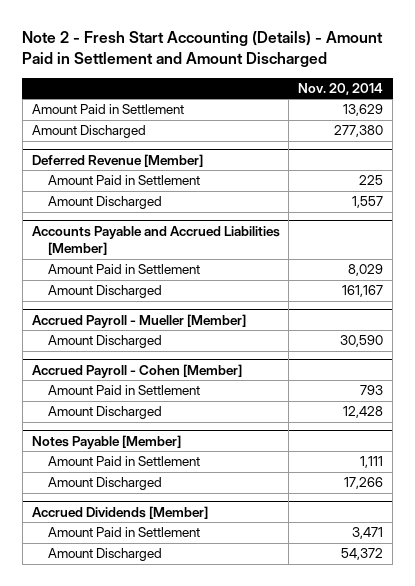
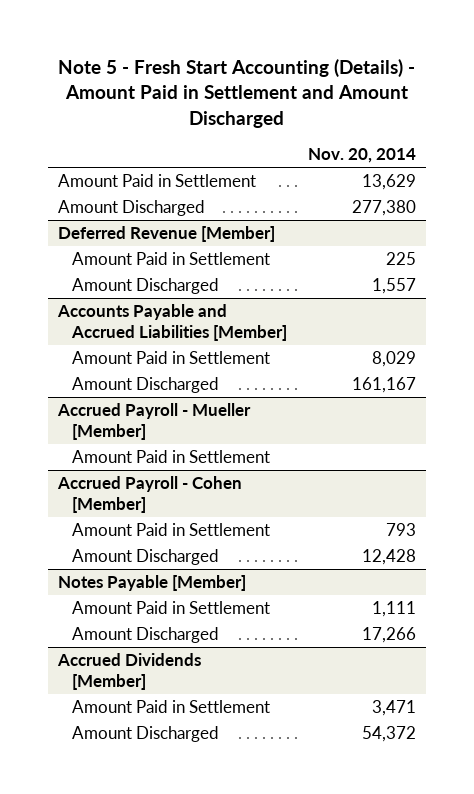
- Note 2 - Fresh Start Accounting (Details) - Amount Paid in Settlement and Amount Discharged
+ Note 5 - Fresh Start Accounting (Details) - Amount Paid in Settlement and Amount Discharged
@ Accrued Payroll - Mueller [Member]
- Amount Discharged | 30,590
+ Amount Paid in Settlement

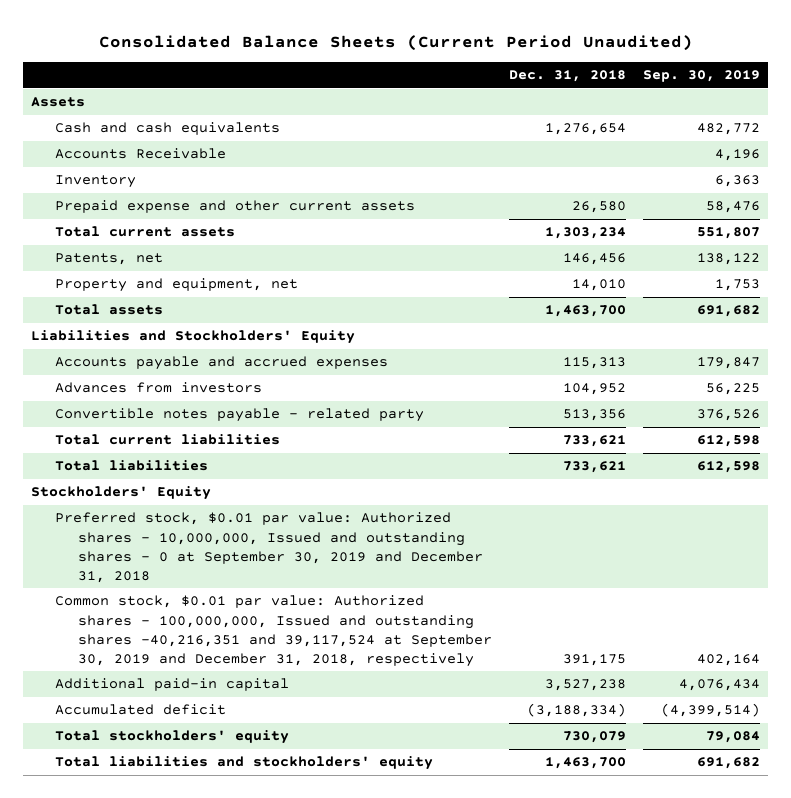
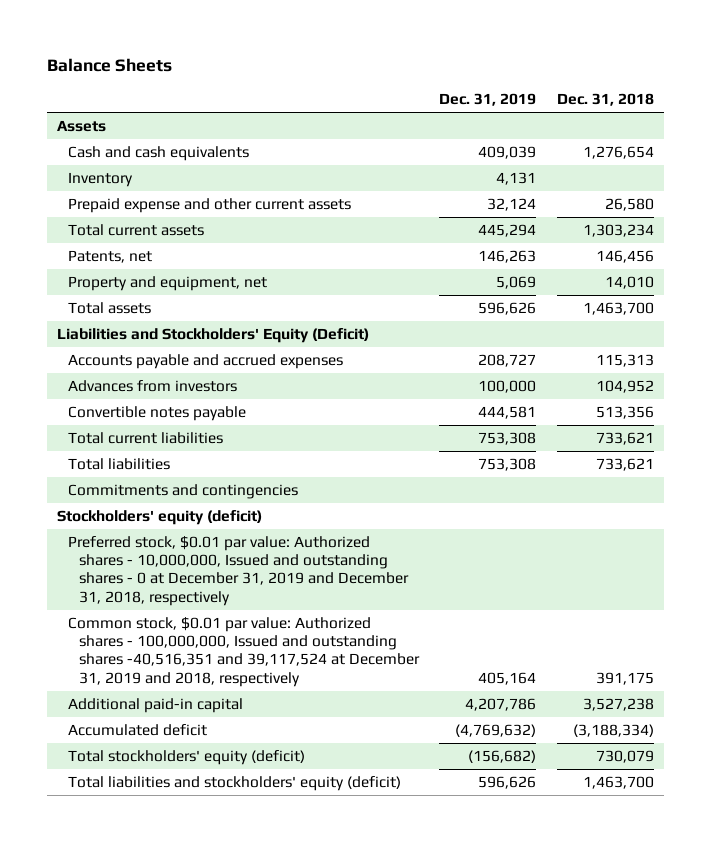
- Consolidated Balance Sheets (Current Period Unaudited)
+ Balance Sheets
- | Dec. 31, 2018 | Sep. 30, 2019
+ | Dec. 31, 2019 | Dec. 31, 2018
- Accounts Receivable | | 4,196
- Liabilities and Stockholders' Equity
+ Liabilities and Stockholders' Equity (Deficit)
- Convertible notes payable - related party | 513,356 | 376,526
+ Convertible notes payable | 444,581 | 513,356
- Stockholders' Equity
- Preferred stock, $0.01 par value: Authorized shares - 10,000,000, Issued and outstanding shares - 0 at September 30, 2019 and December 31, 2018
- Common stock, $0.01 par value: Authorized shares - 100,000,000, Issued and outstanding shares -40,216,351 and 39,117,524 at September 30, 2019 and December 31, 2018, respectively | 391,175 | 402,164
+ Commitments and contingencies
+ Stockholders' equity (deficit)
+ Preferred stock, $0.01 par value: Authorized shares - 10,000,000, Issued and outstanding shares - 0 at December 31, 2019 and December 31, 2018, respectively
+ Common stock, $0.01 par value: Authorized shares - 100,000,000, Issued and outstanding shares -40,516,351 and 39,117,524 at December 31, 2019 and 2018, respectively | 405,164 | 391,175
- Total stockholders' equity | 730,079 | 79,084
- Total liabilities and stockholders' equity | 1,463,700 | 691,682
+ Total stockholders' equity (deficit) | (156,682) | 730,079
+ Total liabilities and stockholders' equity (deficit) | 596,626 | 1,463,700

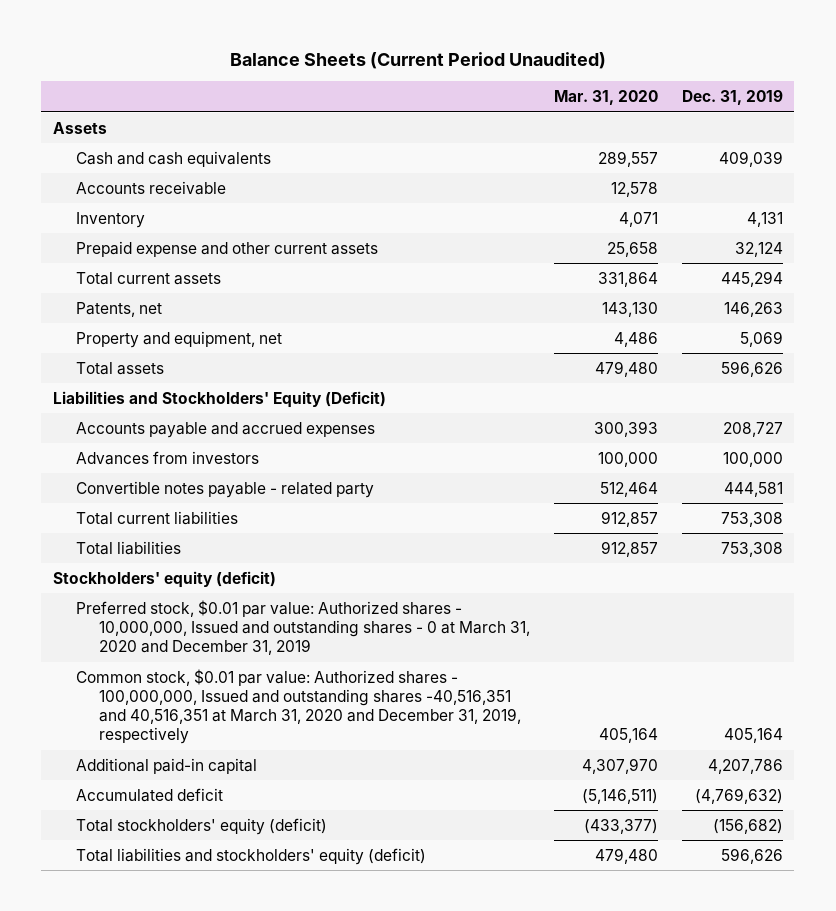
- Balance Sheets
+ Balance Sheets (Current Period Unaudited)
- | Dec. 31, 2019 | Dec. 31, 2018
+ | Mar. 31, 2020 | Dec. 31, 2019
+ Accounts receivable | 12,578 |
- Convertible notes payable | 444,581 | 513,356
+ Convertible notes payable - related party | 512,464 | 444,581
- Commitments and contingencies
- Preferred stock, $0.01 par value: Authorized shares - 10,000,000, Issued and outstanding shares - 0 at December 31, 2019 and December 31, 2018, respectively
- Common stock, $0.01 par value: Authorized shares - 100,000,000, Issued and outstanding shares -40,516,351 and 39,117,524 at December 31, 2019 and 2018, respectively | 405,164 | 391,175
+ Preferred stock, $0.01 par value: Authorized shares - 10,000,000, Issued and outstanding shares - 0 at March 31, 2020 and December 31, 2019
+ Common stock, $0.01 par value: Authorized shares - 100,000,000, Issued and outstanding shares -40,516,351 and 40,516,351 at March 31, 2020 and December 31, 2019, respectively | 405,164 | 405,164

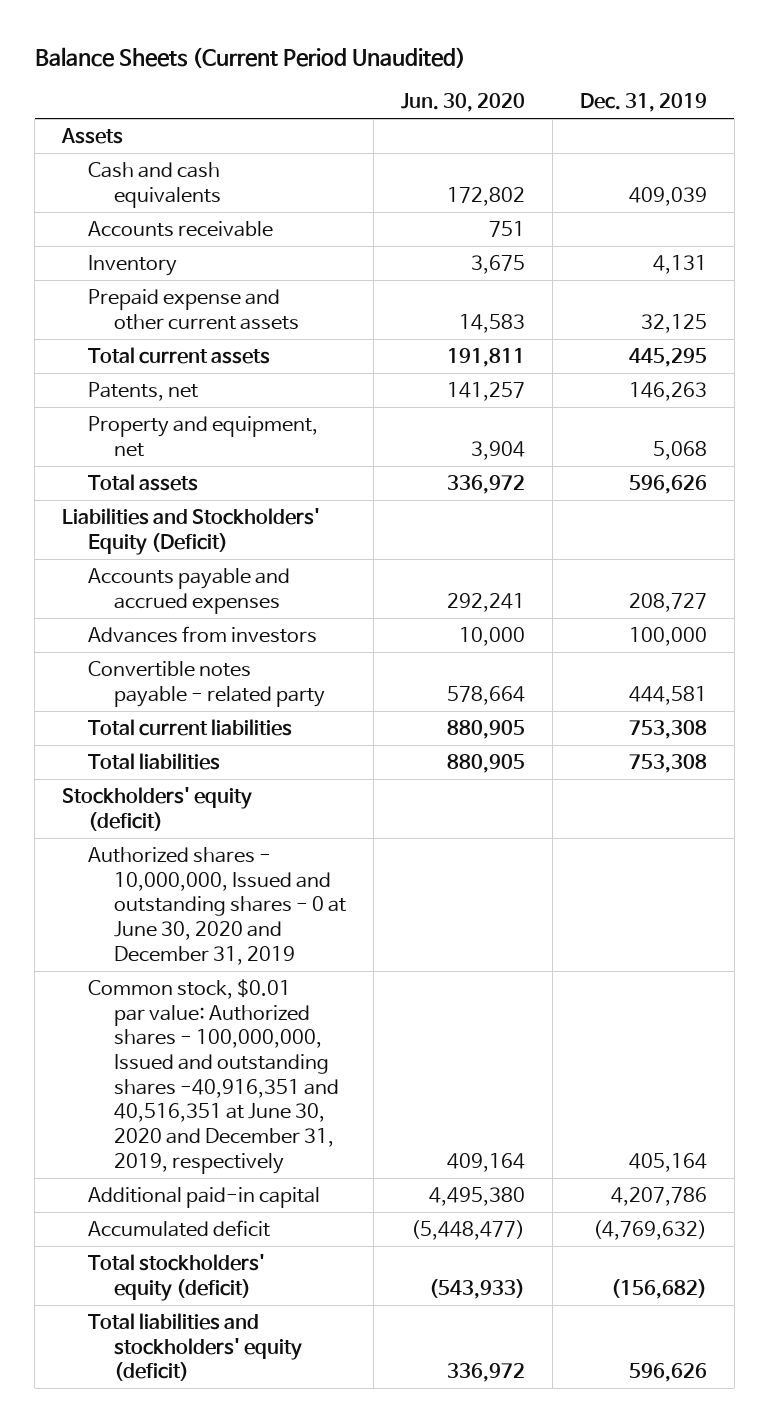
- | Mar. 31, 2020 | Dec. 31, 2019
+ | Jun. 30, 2020 | Dec. 31, 2019
- Prepaid expense and other current assets | 25,658 | 32,124
- Total current assets | 331,864 | 445,294
+ Prepaid expense and other current assets | 14,583 | 32,125
+ Total current assets | 191,811 | 445,295
- Property and equipment, net | 4,486 | 5,069
+ Property and equipment, net | 3,904 | 5,068
- Preferred stock, $0.01 par value: Authorized shares - 10,000,000, Issued and outstanding shares - 0 at March 31, 2020 and December 31, 2019
- Common stock, $0.01 par value: Authorized shares - 100,000,000, Issued and outstanding shares -40,516,351 and 40,516,351 at March 31, 2020 and December 31, 2019, respectively | 405,164 | 405,164
+ Authorized shares - 10,000,000, Issued and outstanding shares - 0 at June 30, 2020 and December 31, 2019
+ Common stock, $0.01 par value: Authorized shares - 100,000,000, Issued and outstanding shares -40,916,351 and 40,516,351 at June 30, 2020 and December 31, 2019, respectively | 409,164 | 405,164

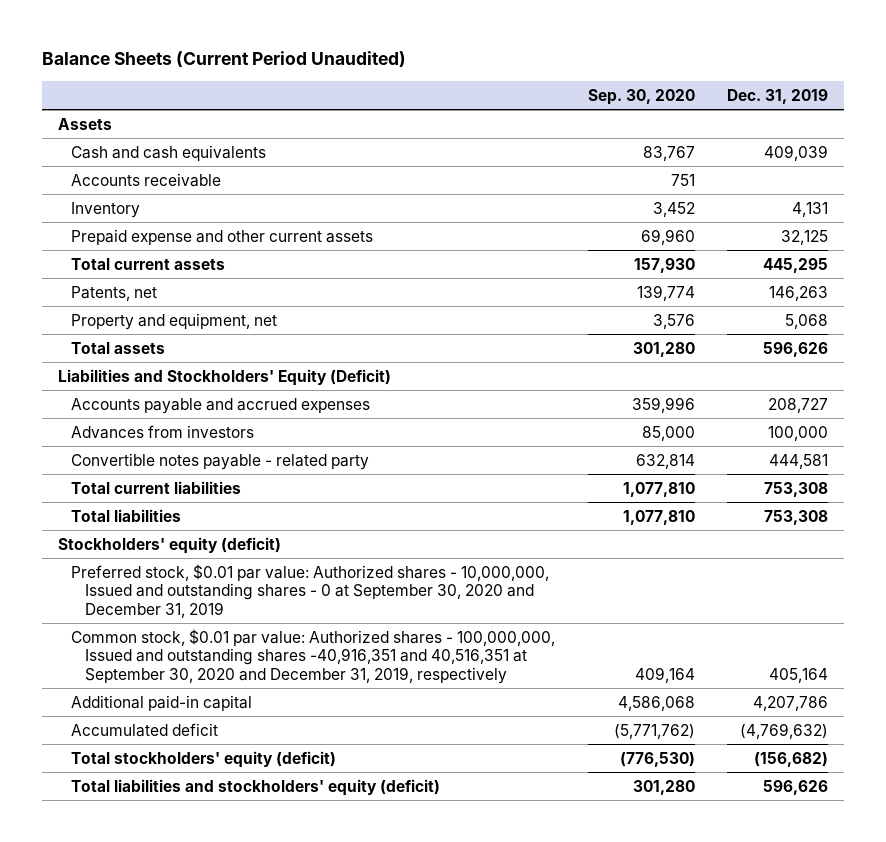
- | Jun. 30, 2020 | Dec. 31, 2019
+ | Sep. 30, 2020 | Dec. 31, 2019
- Authorized shares - 10,000,000, Issued and outstanding shares - 0 at June 30, 2020 and December 31, 2019
- Common stock, $0.01 par value: Authorized shares - 100,000,000, Issued and outstanding shares -40,916,351 and 40,516,351 at June 30, 2020 and December 31, 2019, respectively | 409,164 | 405,164
+ Preferred stock, $0.01 par value: Authorized shares - 10,000,000, Issued and outstanding shares - 0 at September 30, 2020 and December 31, 2019
+ Common stock, $0.01 par value: Authorized shares - 100,000,000, Issued and outstanding shares -40,916,351 and 40,516,351 at September 30, 2020 and December 31, 2019, respectively | 409,164 | 405,164

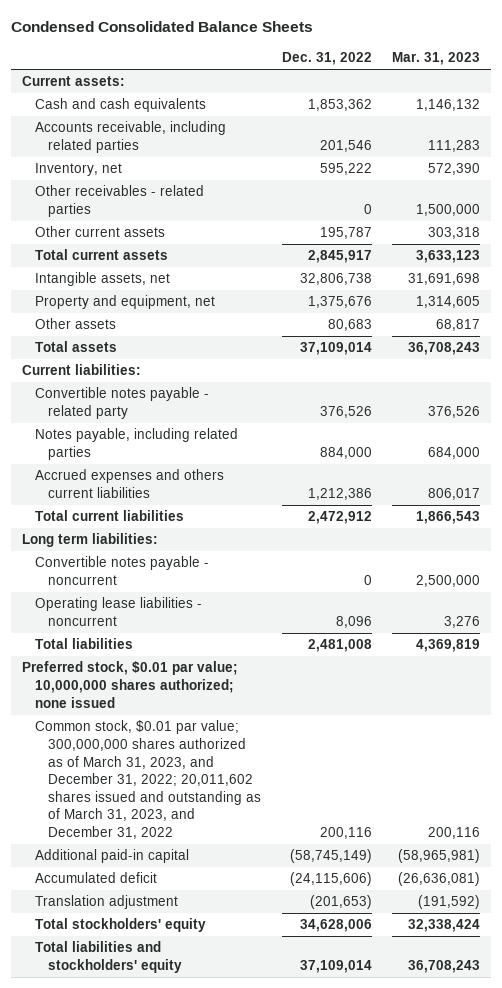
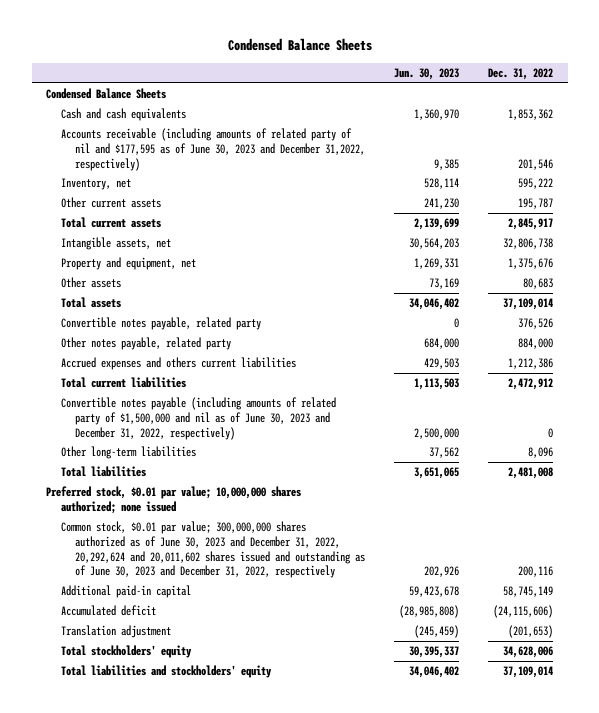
- Condensed Consolidated Balance Sheets
+ Condensed Balance Sheets
- | Dec. 31, 2022 | Mar. 31, 2023
+ | Jun. 30, 2023 | Dec. 31, 2022
- Current assets:
+ Condensed Balance Sheets
- Accounts receivable, including related parties | 201,546 | 111,283
+ Accounts receivable (including amounts of related party of nil and $177,595 as of June 30, 2023 and December 31,2022, respectively) | 9,385 | 201,546
- Other receivables - related parties | 0 | 1,500,000
- Current liabilities:
- Convertible notes payable - related party | 376,526 | 376,526
- Notes payable, including related parties | 884,000 | 684,000
+ Convertible notes payable, related party | 0 | 376,526
+ Other notes payable, related party | 684,000 | 884,000
- Long term liabilities:
- Convertible notes payable - noncurrent | 0 | 2,500,000
- Operating lease liabilities - noncurrent | 8,096 | 3,276
+ Convertible notes payable (including amounts of related party of $1,500,000 and nil as of June 30, 2023 and December 31, 2022, respectively) | 2,500,000 | 0
+ Other long-term liabilities | 37,562 | 8,096
- Common stock, $0.01 par value; 300,000,000 shares authorized as of March 31, 2023, and December 31, 2022; 20,011,602 shares issued and outstanding as of March 31, 2023, and December 31, 2022 | 200,116 | 200,116
- Additional paid-in capital | (58,745,149) | (58,965,981)
+ Common stock, $0.01 par value; 300,000,000 shares authorized as of June 30, 2023 and December 31, 2022, 20,292,624 and 20,011,602 shares issued and outstanding as of June 30, 2023 and December 31, 2022, respectively | 202,926 | 200,116
+ Additional paid-in capital | 59,423,678 | 58,745,149

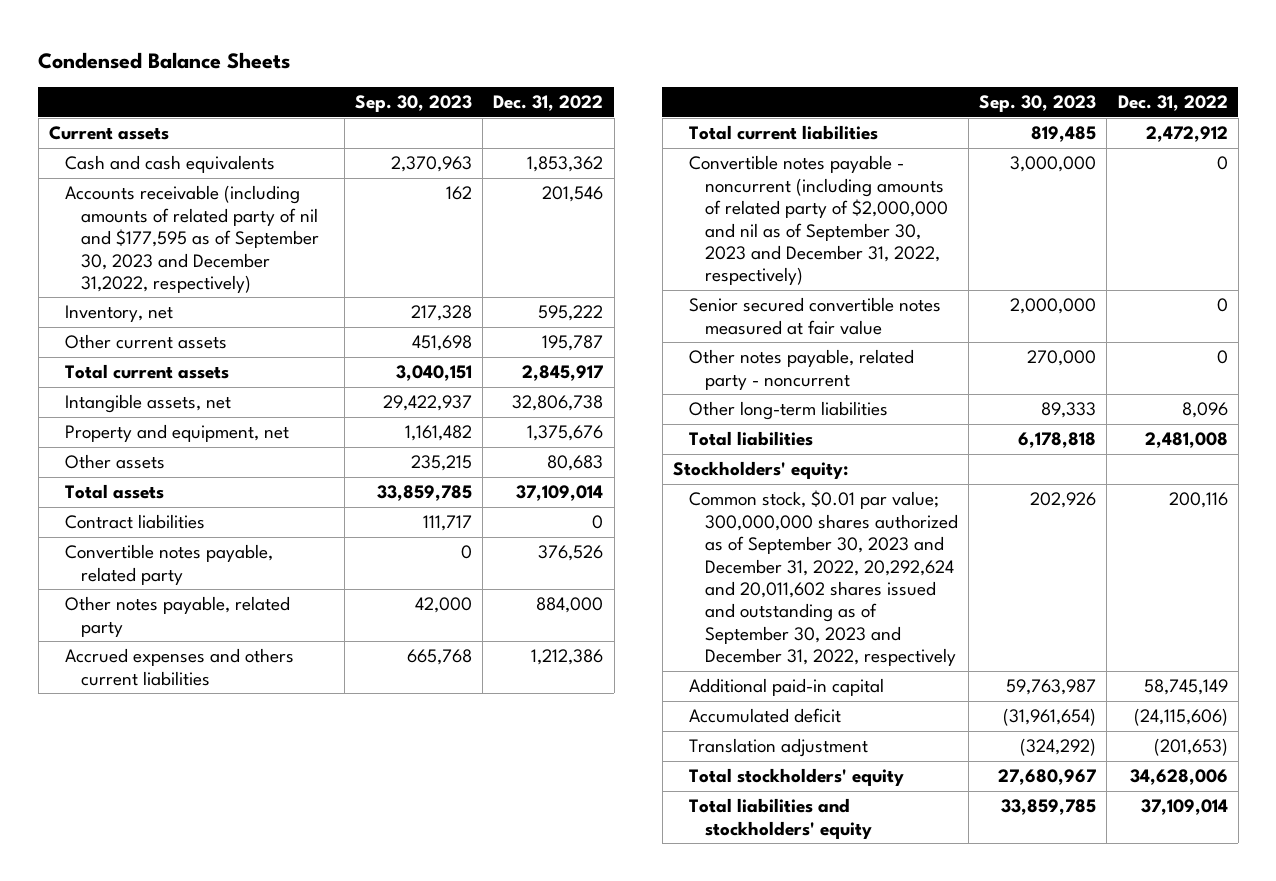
- | Jun. 30, 2023 | Dec. 31, 2022
+ | Sep. 30, 2023 | Dec. 31, 2022
- Condensed Balance Sheets
+ Current assets
- Accounts receivable (including amounts of related party of nil and $177,595 as of June 30, 2023 and December 31,2022, respectively) | 9,385 | 201,546
+ Accounts receivable (including amounts of related party of nil and $177,595 as of September 30, 2023 and December 31,2022, respectively) | 162 | 201,546
+ Contract liabilities | 111,717 | 0
- Convertible notes payable (including amounts of related party of $1,500,000 and nil as of June 30, 2023 and December 31, 2022, respectively) | 2,500,000 | 0
+ Convertible notes payable - noncurrent (including amounts of related party of $2,000,000 and nil as of September 30, 2023 and December 31, 2022, respectively) | 3,000,000 | 0
+ Senior secured convertible notes measured at fair value | 2,000,000 | 0
+ Other notes payable, related party - noncurrent | 270,000 | 0
- Preferred stock, $0.01 par value; 10,000,000 shares authorized; none issued
- Common stock, $0.01 par value; 300,000,000 shares authorized as of June 30, 2023 and December 31, 2022, 20,292,624 and 20,011,602 shares issued and outstanding as of June 30, 2023 and December 31, 2022, respectively | 202,926 | 200,116
+ Stockholders' equity:
+ Common stock, $0.01 par value; 300,000,000 shares authorized as of September 30, 2023 and December 31, 2022, 20,292,624 and 20,011,602 shares issued and outstanding as of September 30, 2023 and December 31, 2022, respectively | 202,926 | 200,116

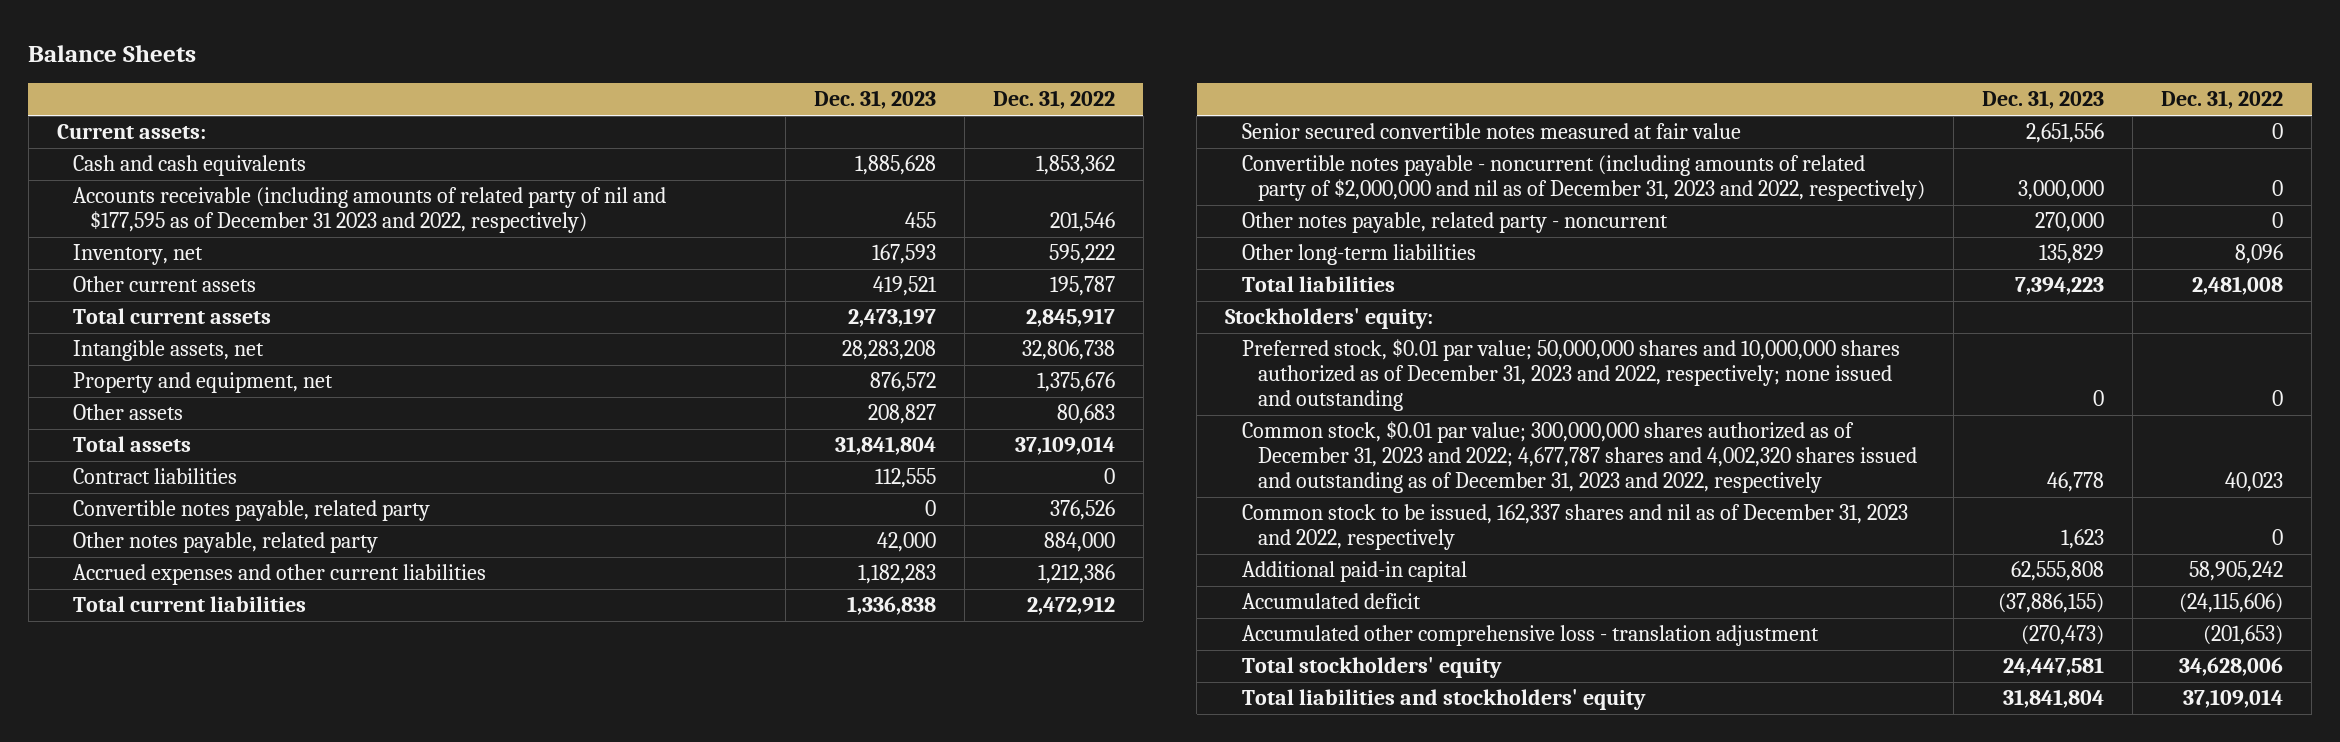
- Condensed Balance Sheets
+ Balance Sheets
- | Sep. 30, 2023 | Dec. 31, 2022
+ | Dec. 31, 2023 | Dec. 31, 2022
- Current assets
+ Current assets:
- Accounts receivable (including amounts of related party of nil and $177,595 as of September 30, 2023 and December 31,2022, respectively) | 162 | 201,546
+ Accounts receivable (including amounts of related party of nil and $177,595 as of December 31 2023 and 2022, respectively) | 455 | 201,546
- Accrued expenses and others current liabilities | 665,768 | 1,212,386
+ Accrued expenses and other current liabilities | 1,182,283 | 1,212,386
- Convertible notes payable - noncurrent (including amounts of related party of $2,000,000 and nil as of September 30, 2023 and December 31, 2022, respectively) | 3,000,000 | 0
+ Convertible notes payable - noncurrent (including amounts of related party of $2,000,000 and nil as of December 31, 2023 and 2022, respectively) | 3,000,000 | 0
- Common stock, $0.01 par value; 300,000,000 shares authorized as of September 30, 2023 and December 31, 2022, 20,292,624 and 20,011,602 shares issued and outstanding as of September 30, 2023 and December 31, 2022, respectively | 202,926 | 200,116
- Additional paid-in capital | 59,763,987 | 58,745,149
+ Preferred stock, $0.01 par value; 50,000,000 shares and 10,000,000 shares authorized as of December 31, 2023 and 2022, respectively; none issued and outstanding | 0 | 0
+ Common stock, $0.01 par value; 300,000,000 shares authorized as of December 31, 2023 and 2022; 4,677,787 shares and 4,002,320 shares issued and outstanding as of December 31, 2023 and 2022, respectively | 46,778 | 40,023
+ Common stock to be issued, 162,337 shares and nil as of December 31, 2023 and 2022, respectively | 1,623 | 0
+ Additional paid-in capital | 62,555,808 | 58,905,242
- Translation adjustment | (324,292) | (201,653)
+ Accumulated other comprehensive loss - translation adjustment | (270,473) | (201,653)

